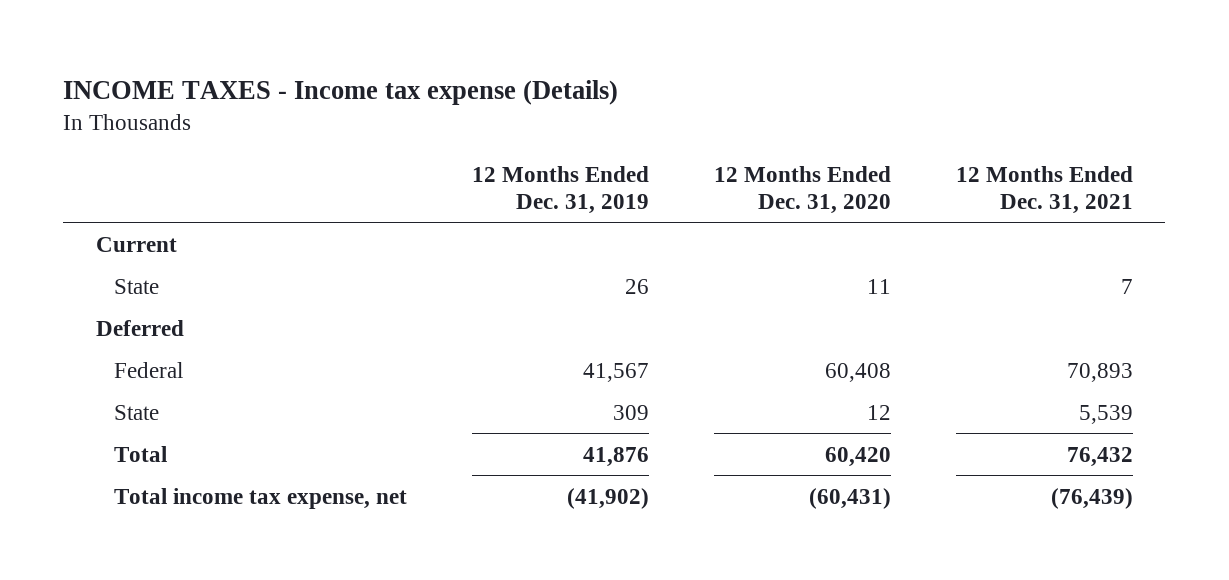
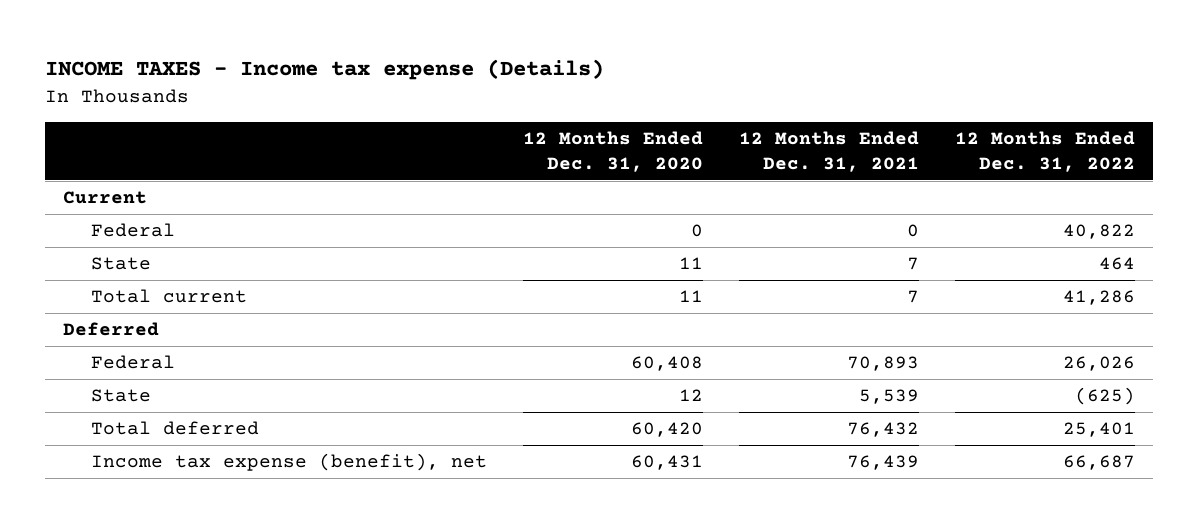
- | 12 Months Ended Dec. 31, 2019 | 12 Months Ended Dec. 31, 2020 | 12 Months Ended Dec. 31, 2021
+ | 12 Months Ended Dec. 31, 2020 | 12 Months Ended Dec. 31, 2021 | 12 Months Ended Dec. 31, 2022
+ Federal | 0 | 0 | 40,822
+ Total current | 11 | 7 | 41,286
- Total | 41,876 | 60,420 | 76,432
- Total income tax expense, net | (41,902) | (60,431) | (76,439)
+ Total deferred | 60,420 | 76,432 | 25,401
+ Income tax expense (benefit), net | 60,431 | 76,439 | 66,687

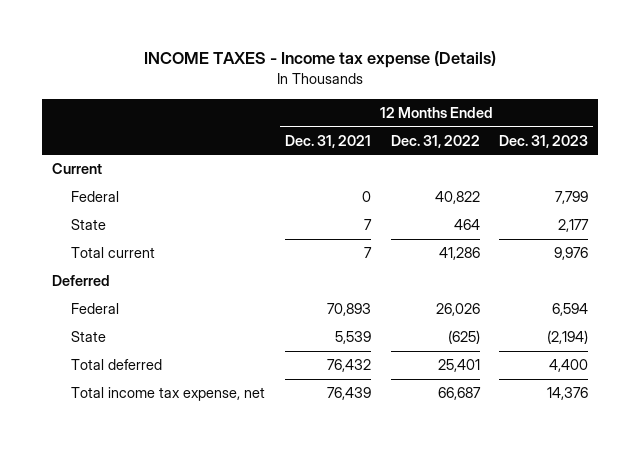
- | 12 Months Ended Dec. 31, 2020 | 12 Months Ended Dec. 31, 2021 | 12 Months Ended Dec. 31, 2022
+ | 12 Months Ended Dec. 31, 2021 | 12 Months Ended Dec. 31, 2022 | 12 Months Ended Dec. 31, 2023
- Income tax expense (benefit), net | 60,431 | 76,439 | 66,687
+ Total income tax expense, net | 76,439 | 66,687 | 14,376

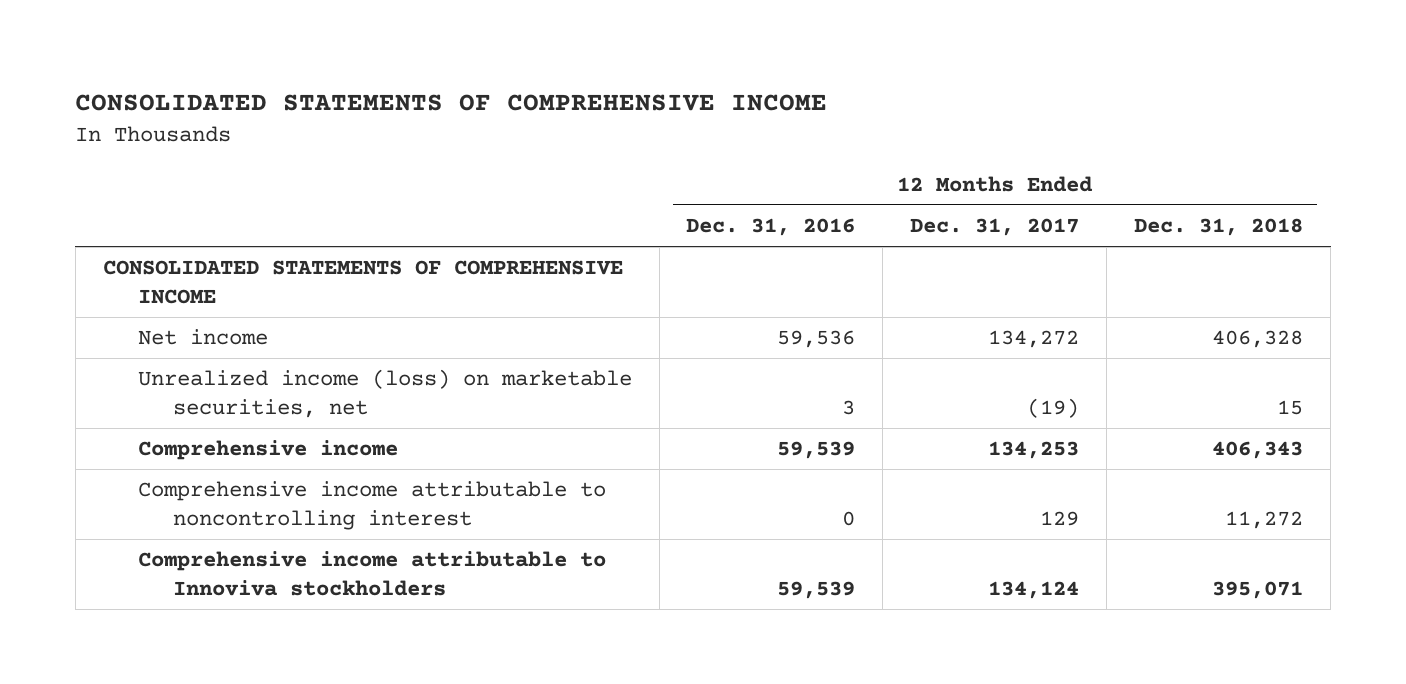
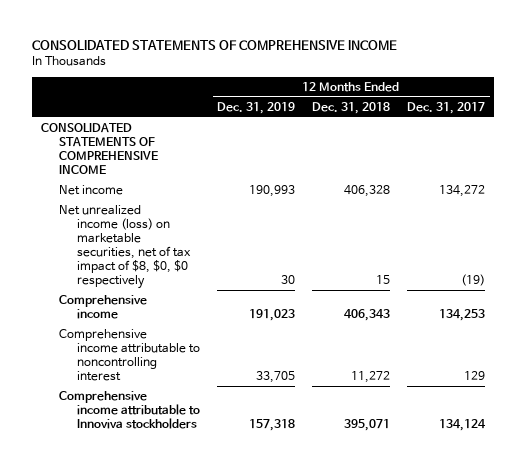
- | 12 Months Ended Dec. 31, 2016 | 12 Months Ended Dec. 31, 2017 | 12 Months Ended Dec. 31, 2018
+ | 12 Months Ended Dec. 31, 2019 | 12 Months Ended Dec. 31, 2018 | 12 Months Ended Dec. 31, 2017
- Unrealized income (loss) on marketable securities, net | 3 | (19) | 15
+ Net unrealized income (loss) on marketable securities, net of tax impact of $8, $0, $0 respectively | 30 | 15 | (19)

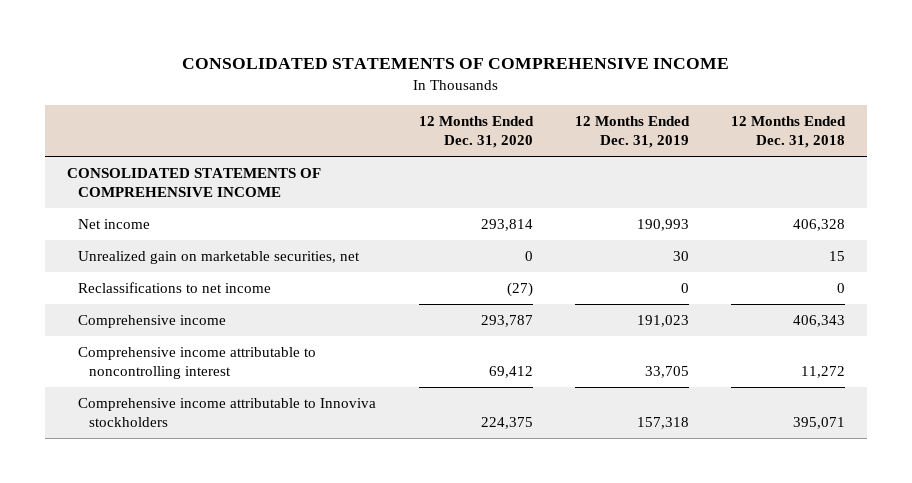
- | 12 Months Ended Dec. 31, 2019 | 12 Months Ended Dec. 31, 2018 | 12 Months Ended Dec. 31, 2017
+ | 12 Months Ended Dec. 31, 2020 | 12 Months Ended Dec. 31, 2019 | 12 Months Ended Dec. 31, 2018
- Net unrealized income (loss) on marketable securities, net of tax impact of $8, $0, $0 respectively | 30 | 15 | (19)
+ Unrealized gain on marketable securities, net | 0 | 30 | 15
+ Reclassifications to net income | (27) | 0 | 0

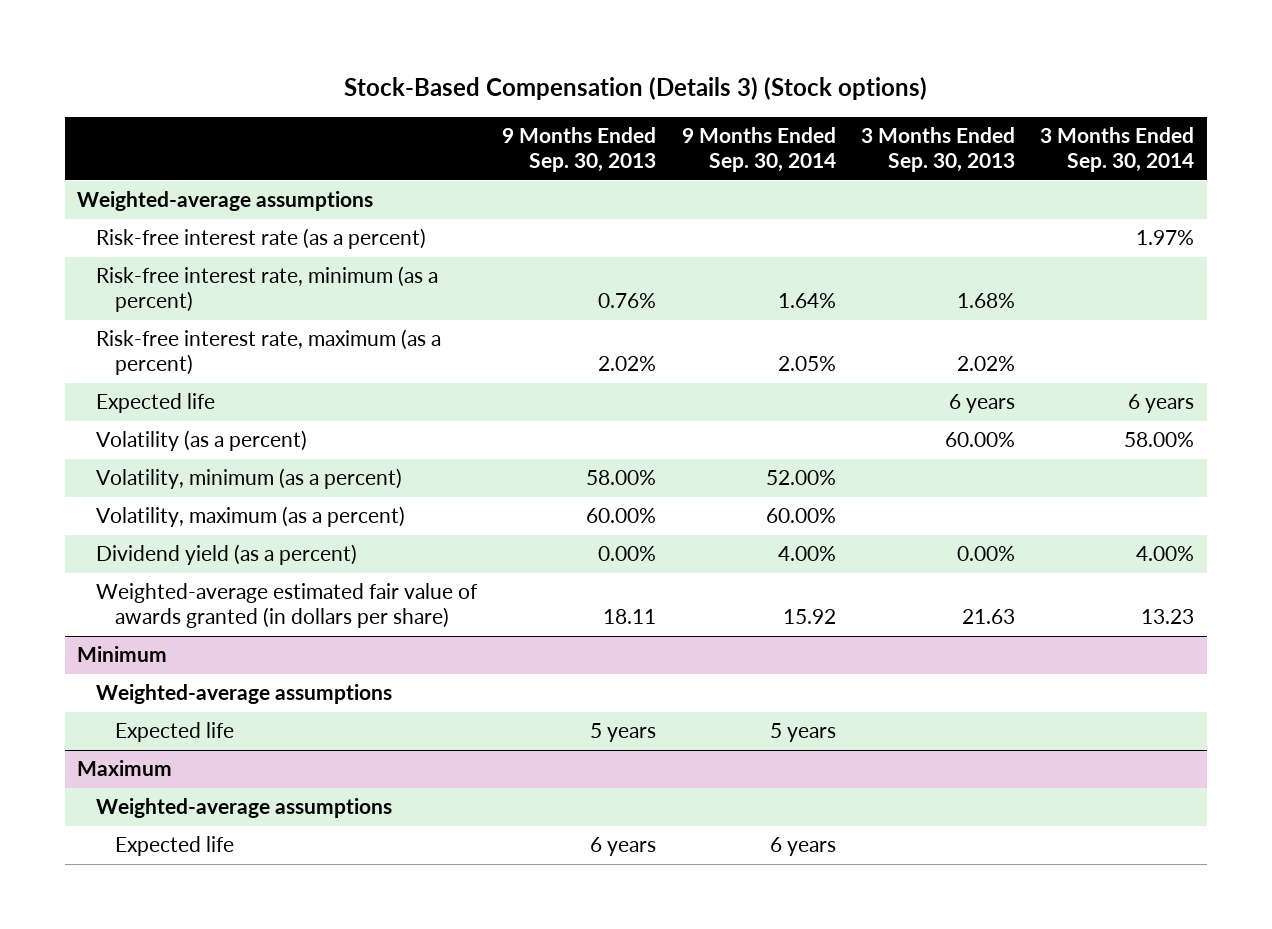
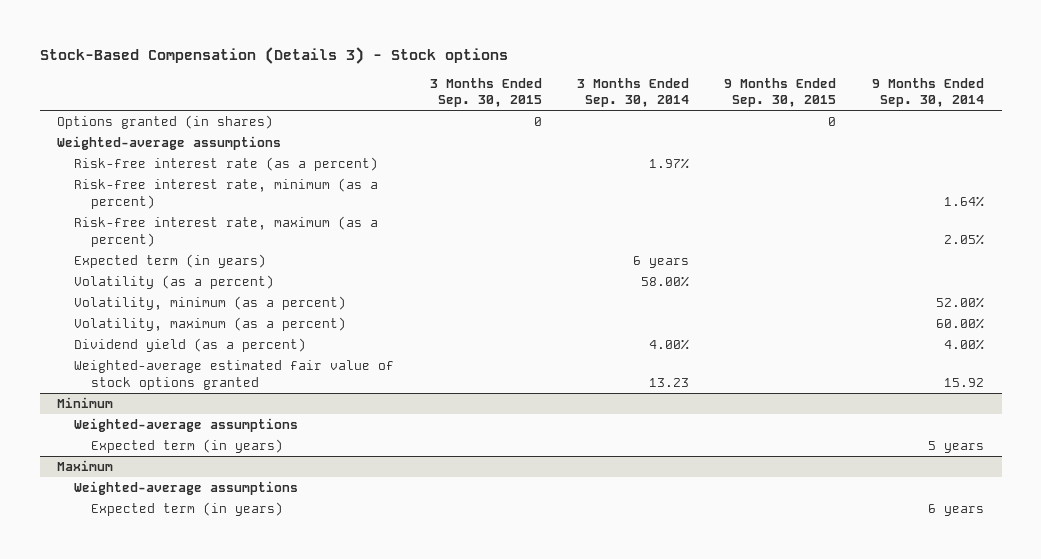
- Stock-Based Compensation (Details 3) (Stock options)
+ Stock-Based Compensation (Details 3) - Stock options
- | 9 Months Ended Sep. 30, 2013 | 9 Months Ended Sep. 30, 2014 | 3 Months Ended Sep. 30, 2013 | 3 Months Ended Sep. 30, 2014
+ | 3 Months Ended Sep. 30, 2015 | 3 Months Ended Sep. 30, 2014 | 9 Months Ended Sep. 30, 2015 | 9 Months Ended Sep. 30, 2014
+ Options granted (in shares) | 0 | | 0 |
- Expected life | | | 6 years | 6 years
+ Expected term (in years) | | 6 years | |
- Weighted-average estimated fair value of awards granted (in dollars per share) | 18.11 | 15.92 | 21.63 | 13.23
+ Weighted-average estimated fair value of stock options granted | | 13.23 | | 15.92
@ Minimum
- Expected life | 5 years | 5 years | |
+ Expected term (in years) | | | | 5 years
@ Maximum
- Expected life | 6 years | 6 years | |
+ Expected term (in years) | | | | 6 years

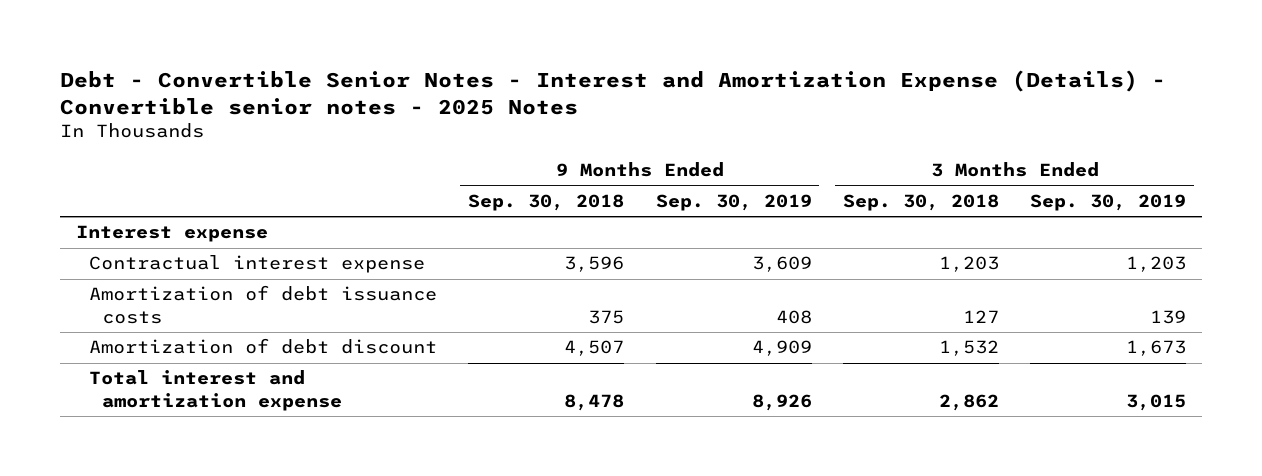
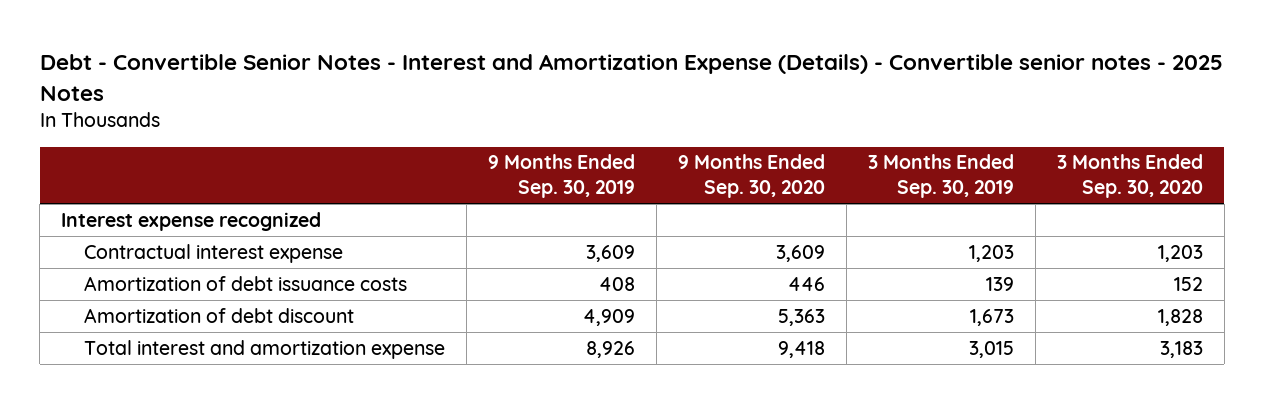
- | 9 Months Ended Sep. 30, 2018 | 9 Months Ended Sep. 30, 2019 | 3 Months Ended Sep. 30, 2018 | 3 Months Ended Sep. 30, 2019
+ | 9 Months Ended Sep. 30, 2019 | 9 Months Ended Sep. 30, 2020 | 3 Months Ended Sep. 30, 2019 | 3 Months Ended Sep. 30, 2020
- Interest expense
+ Interest expense recognized

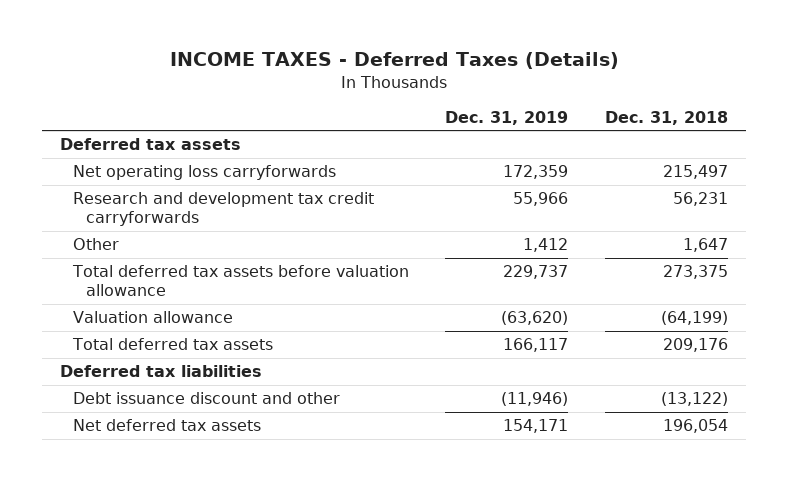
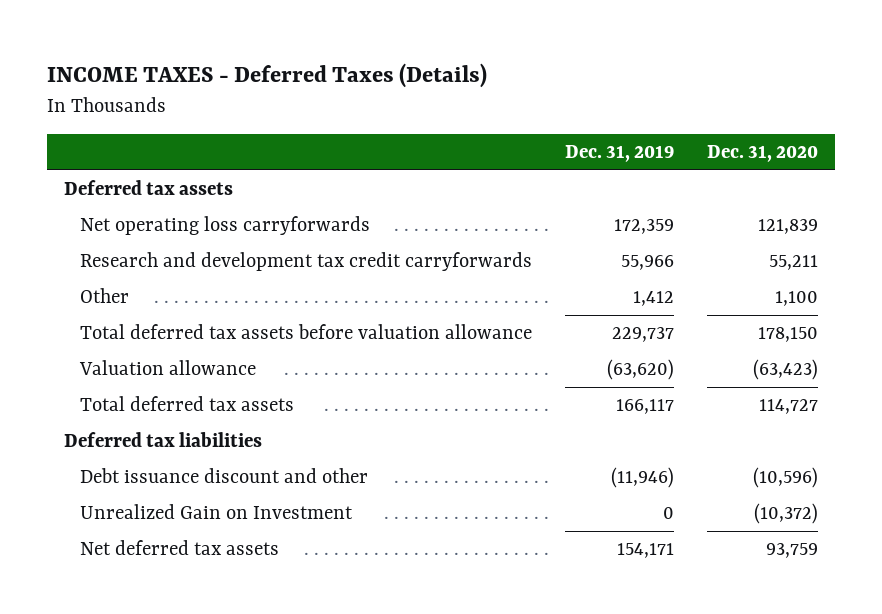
- | Dec. 31, 2019 | Dec. 31, 2018
+ | Dec. 31, 2019 | Dec. 31, 2020
+ Unrealized Gain on Investment | 0 | (10,372)

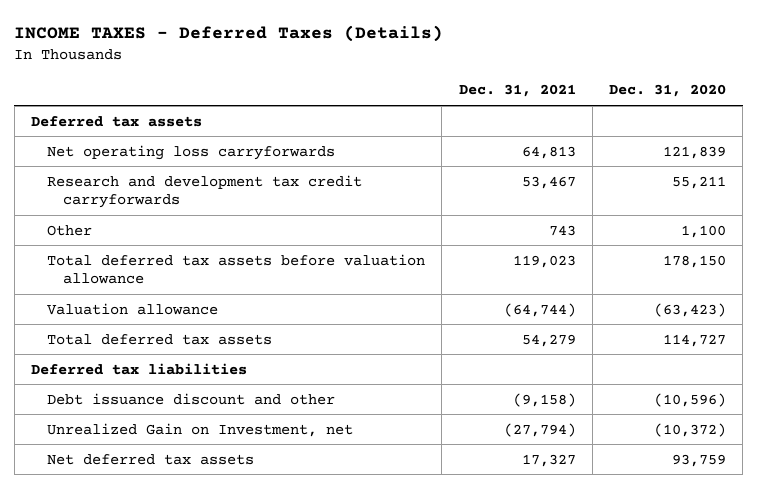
- | Dec. 31, 2019 | Dec. 31, 2020
+ | Dec. 31, 2021 | Dec. 31, 2020
- Unrealized Gain on Investment | 0 | (10,372)
+ Unrealized Gain on Investment, net | (27,794) | (10,372)

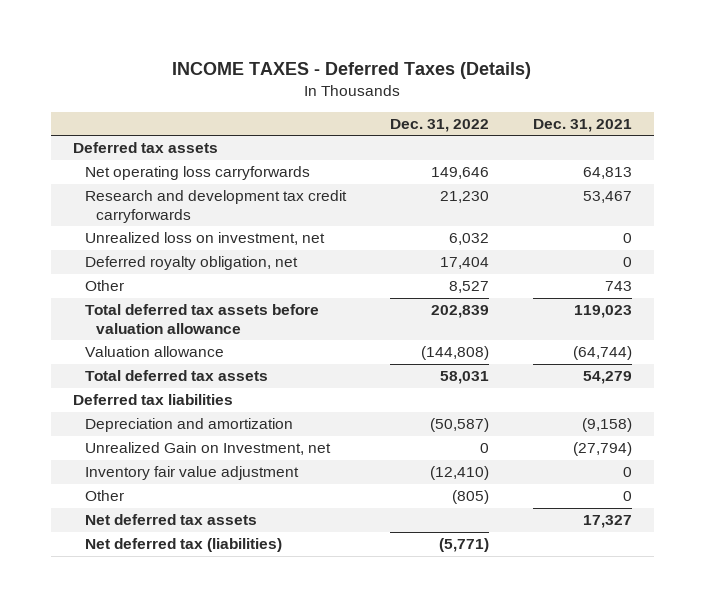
- | Dec. 31, 2021 | Dec. 31, 2020
+ | Dec. 31, 2022 | Dec. 31, 2021
+ Unrealized loss on investment, net | 6,032 | 0
+ Deferred royalty obligation, net | 17,404 | 0
- Debt issuance discount and other | (9,158) | (10,596)
+ Depreciation and amortization | (50,587) | (9,158)
+ Inventory fair value adjustment | (12,410) | 0
+ Other | (805) | 0
+ Net deferred tax (liabilities) | (5,771) |

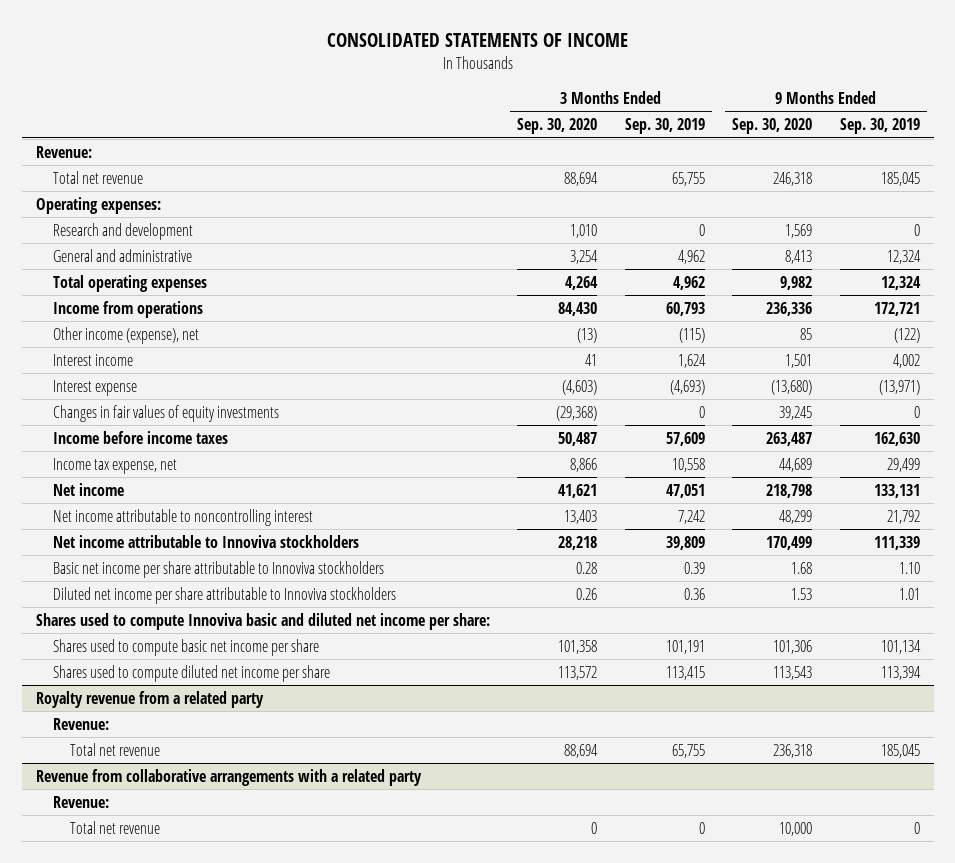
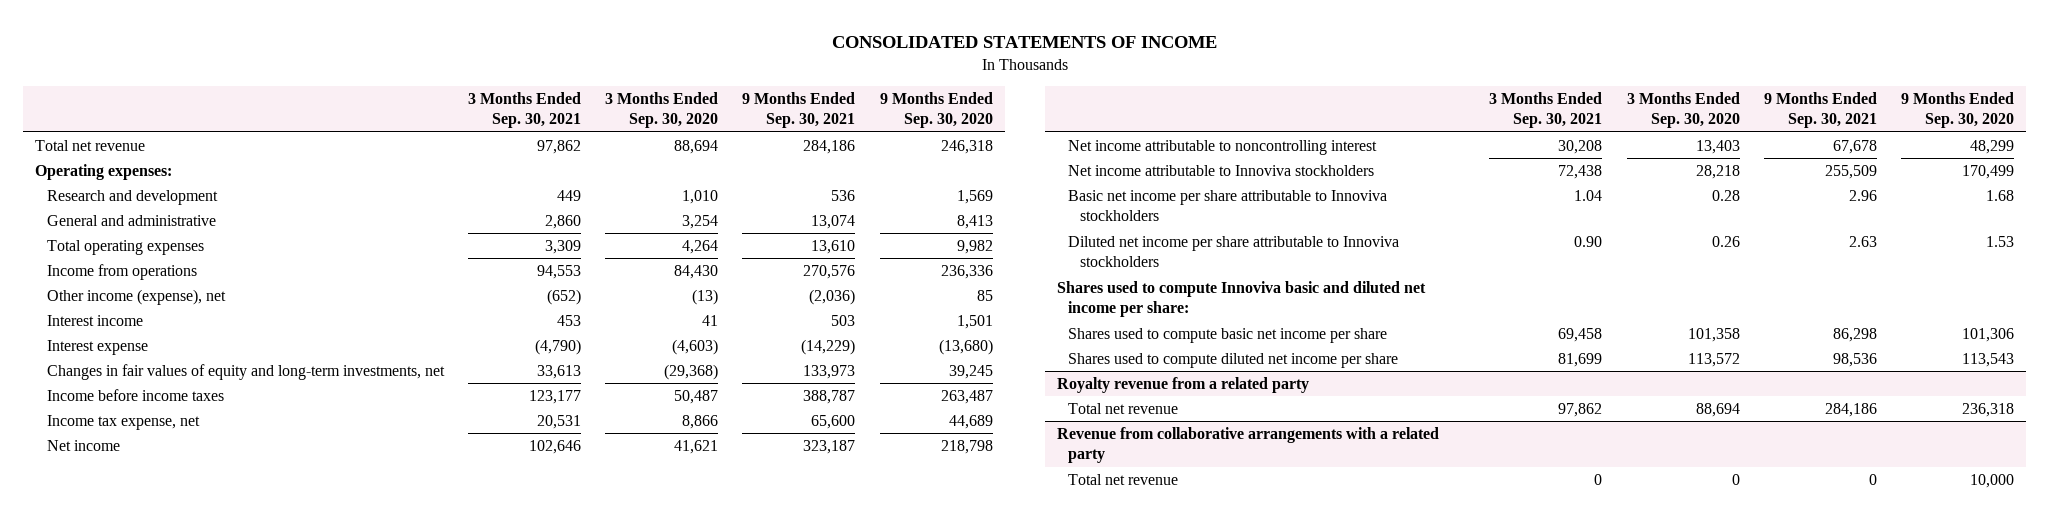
- | 3 Months Ended Sep. 30, 2020 | 3 Months Ended Sep. 30, 2019 | 9 Months Ended Sep. 30, 2020 | 9 Months Ended Sep. 30, 2019
+ | 3 Months Ended Sep. 30, 2021 | 3 Months Ended Sep. 30, 2020 | 9 Months Ended Sep. 30, 2021 | 9 Months Ended Sep. 30, 2020
- Revenue:
- Changes in fair values of equity investments | (29,368) | 0 | 39,245 | 0
+ Changes in fair values of equity and long-term investments, net | 33,613 | (29,368) | 133,973 | 39,245
@ Royalty revenue from a related party
- Revenue:
@ Revenue from collaborative arrangements with a related party
- Revenue:

